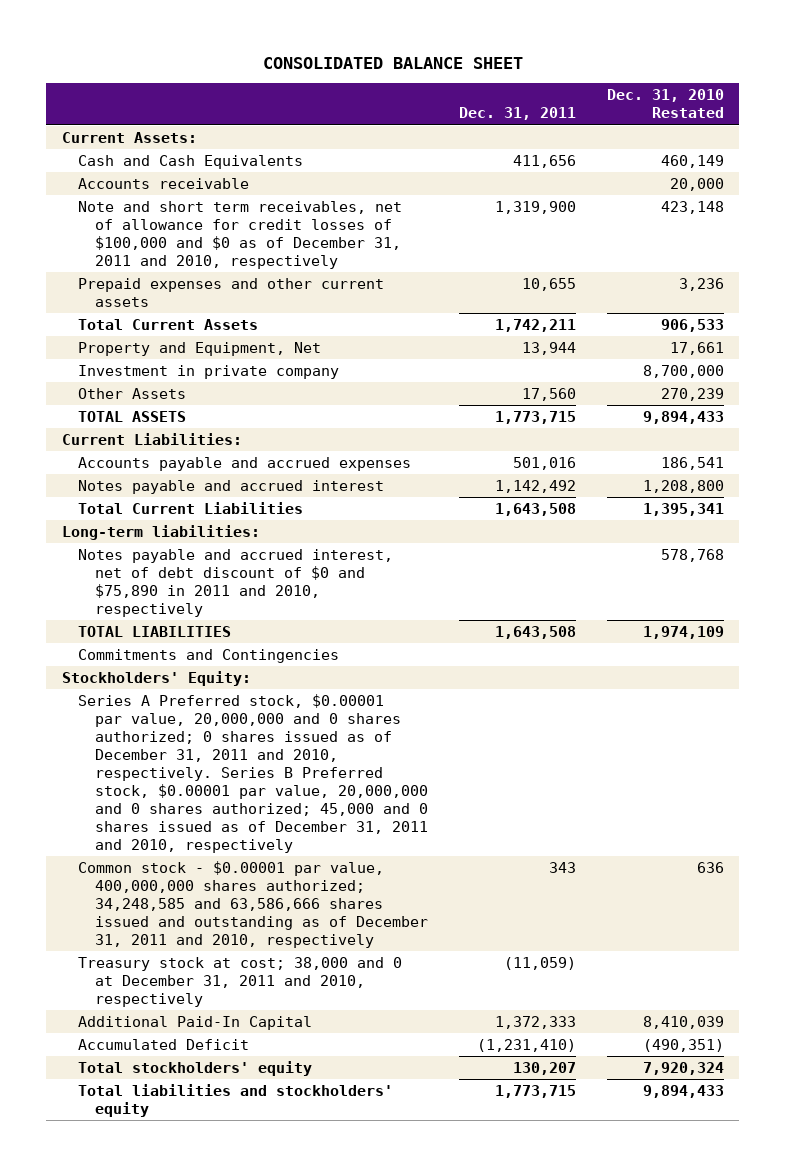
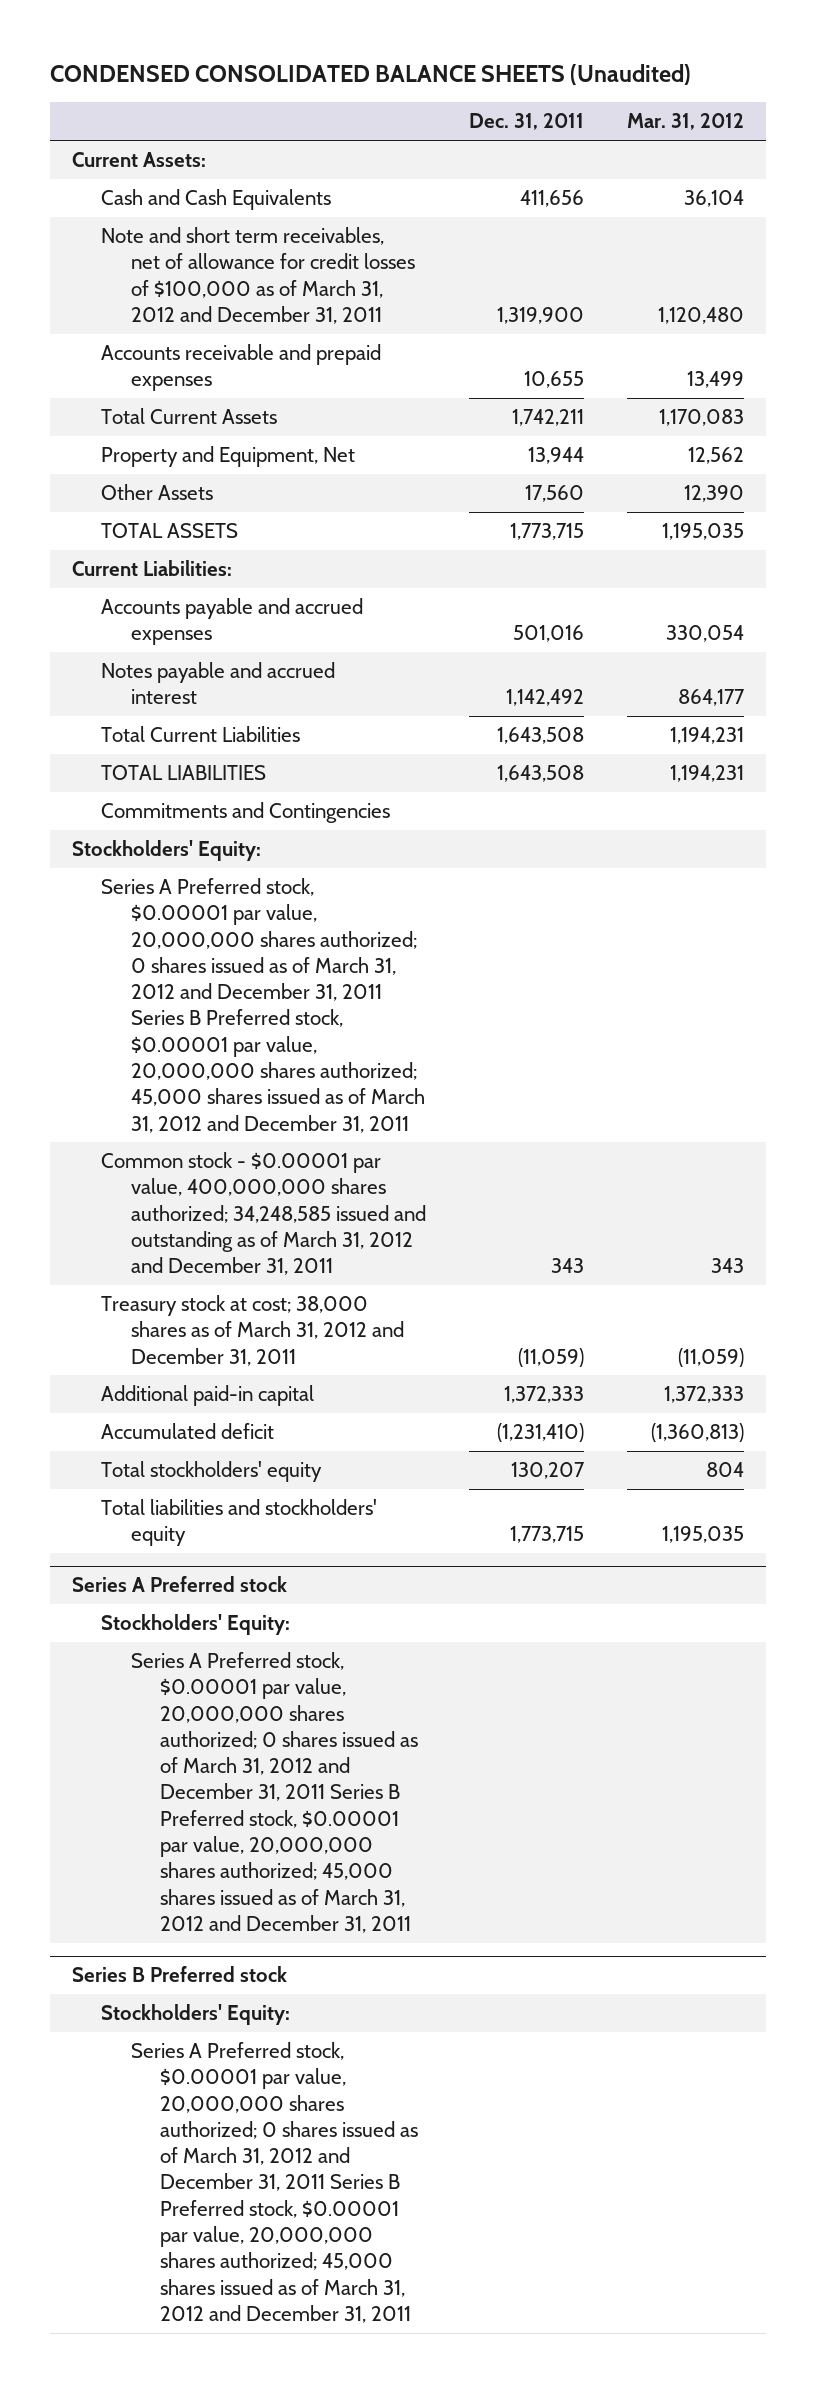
- CONSOLIDATED BALANCE SHEET
+ CONDENSED CONSOLIDATED BALANCE SHEETS (Unaudited)
- | Dec. 31, 2011 | Dec. 31, 2010 Restated
+ | Dec. 31, 2011 | Mar. 31, 2012
- Accounts receivable | | 20,000
- Note and short term receivables, net of allowance for credit losses of $100,000 and $0 as of December 31, 2011 and 2010, respectively | 1,319,900 | 423,148
- Prepaid expenses and other current assets | 10,655 | 3,236
+ Note and short term receivables, net of allowance for credit losses of $100,000 as of March 31, 2012 and December 31, 2011 | 1,319,900 | 1,120,480
+ Accounts receivable and prepaid expenses | 10,655 | 13,499
- Investment in private company | | 8,700,000
- Long-term liabilities:
- Notes payable and accrued interest, net of debt discount of $0 and $75,890 in 2011 and 2010, respectively | | 578,768
- Series A Preferred stock, $0.00001 par value, 20,000,000 and 0 shares authorized; 0 shares issued as of December 31, 2011 and 2010, respectively. Series B Preferred stock, $0.00001 par value, 20,000,000 and 0 shares authorized; 45,000 and 0 shares issued as of December 31, 2011 and 2010, respectively
- Common stock - $0.00001 par value, 400,000,000 shares authorized; 34,248,585 and 63,586,666 shares issued and outstanding as of December 31, 2011 and 2010, respectively | 343 | 636
- Treasury stock at cost; 38,000 and 0 at December 31, 2011 and 2010, respectively | (11,059) |
- Additional Paid-In Capital | 1,372,333 | 8,410,039
- Accumulated Deficit | (1,231,410) | (490,351)
+ Series A Preferred stock, $0.00001 par value, 20,000,000 shares authorized; 0 shares issued as of March 31, 2012 and December 31, 2011 Series B Preferred stock, $0.00001 par value, 20,000,000 shares authorized; 45,000 shares issued as of March 31, 2012 and December 31, 2011
+ Common stock - $0.00001 par value, 400,000,000 shares authorized; 34,248,585 issued and outstanding as of March 31, 2012 and December 31, 2011 | 343 | 343
+ Treasury stock at cost; 38,000 shares as of March 31, 2012 and December 31, 2011 | (11,059) | (11,059)
+ Additional paid-in capital | 1,372,333 | 1,372,333
+ Accumulated deficit | (1,231,410) | (1,360,813)
+ Series A Preferred stock
+ Stockholders' Equity:
+ Series A Preferred stock, $0.00001 par value, 20,000,000 shares authorized; 0 shares issued as of March 31, 2012 and December 31, 2011 Series B Preferred stock, $0.00001 par value, 20,000,000 shares authorized; 45,000 shares issued as of March 31, 2012 and December 31, 2011
+ Series B Preferred stock
+ Stockholders' Equity:
+ Series A Preferred stock, $0.00001 par value, 20,000,000 shares authorized; 0 shares issued as of March 31, 2012 and December 31, 2011 Series B Preferred stock, $0.00001 par value, 20,000,000 shares authorized; 45,000 shares issued as of March 31, 2012 and December 31, 2011

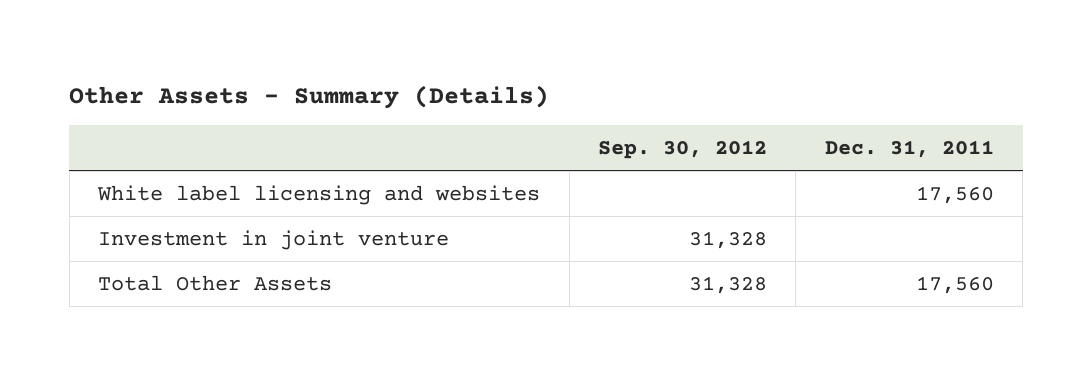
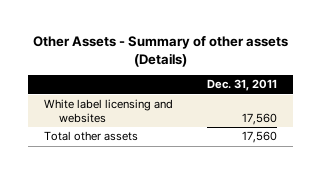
- Other Assets - Summary (Details)
+ Other Assets - Summary of other assets (Details)
- | Sep. 30, 2012 | Dec. 31, 2011
+ | Dec. 31, 2011
- Investment in joint venture | 31,328 |
- Total Other Assets | 31,328 | 17,560
+ Total other assets | 17,560

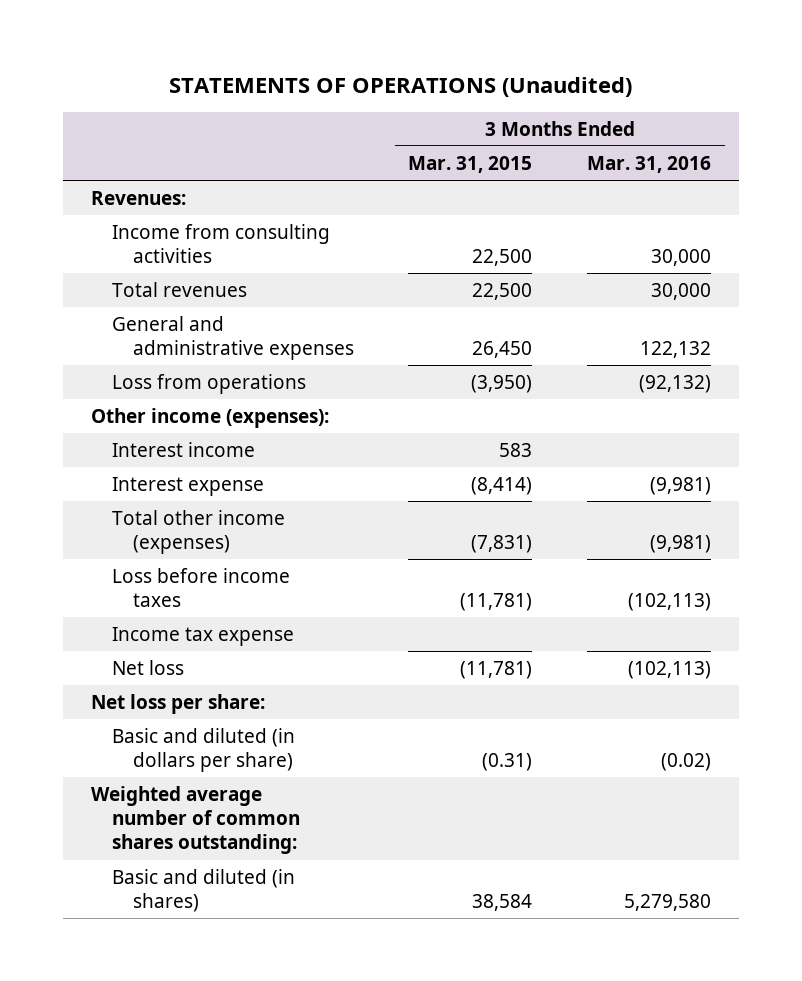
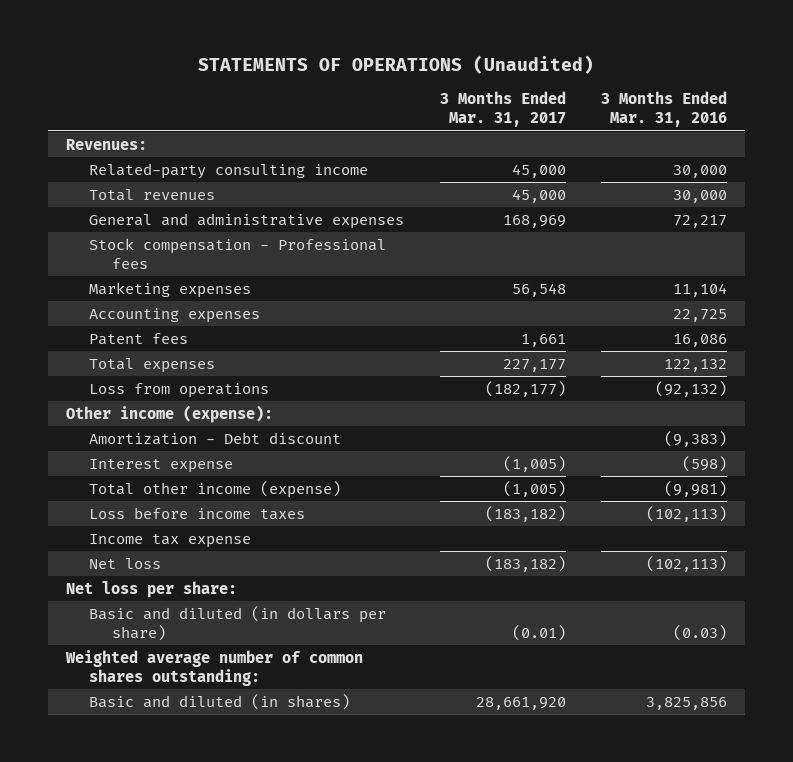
- | 3 Months Ended Mar. 31, 2015 | 3 Months Ended Mar. 31, 2016
+ | 3 Months Ended Mar. 31, 2017 | 3 Months Ended Mar. 31, 2016
- Income from consulting activities | 22,500 | 30,000
+ Related-party consulting income | 45,000 | 30,000
- General and administrative expenses | 26,450 | 122,132
+ General and administrative expenses | 168,969 | 72,217
+ Stock compensation - Professional fees
+ Marketing expenses | 56,548 | 11,104
+ Accounting expenses | | 22,725
+ Patent fees | 1,661 | 16,086
+ Total expenses | 227,177 | 122,132
- Other income (expenses):
- Interest income | 583 |
- Interest expense | (8,414) | (9,981)
- Total other income (expenses) | (7,831) | (9,981)
+ Other income (expense):
+ Amortization - Debt discount | | (9,383)
+ Interest expense | (1,005) | (598)
+ Total other income (expense) | (1,005) | (9,981)
- Basic and diluted (in dollars per share) | (0.31) | (0.02)
+ Basic and diluted (in dollars per share) | (0.01) | (0.03)
- Basic and diluted (in shares) | 38,584 | 5,279,580
+ Basic and diluted (in shares) | 28,661,920 | 3,825,856

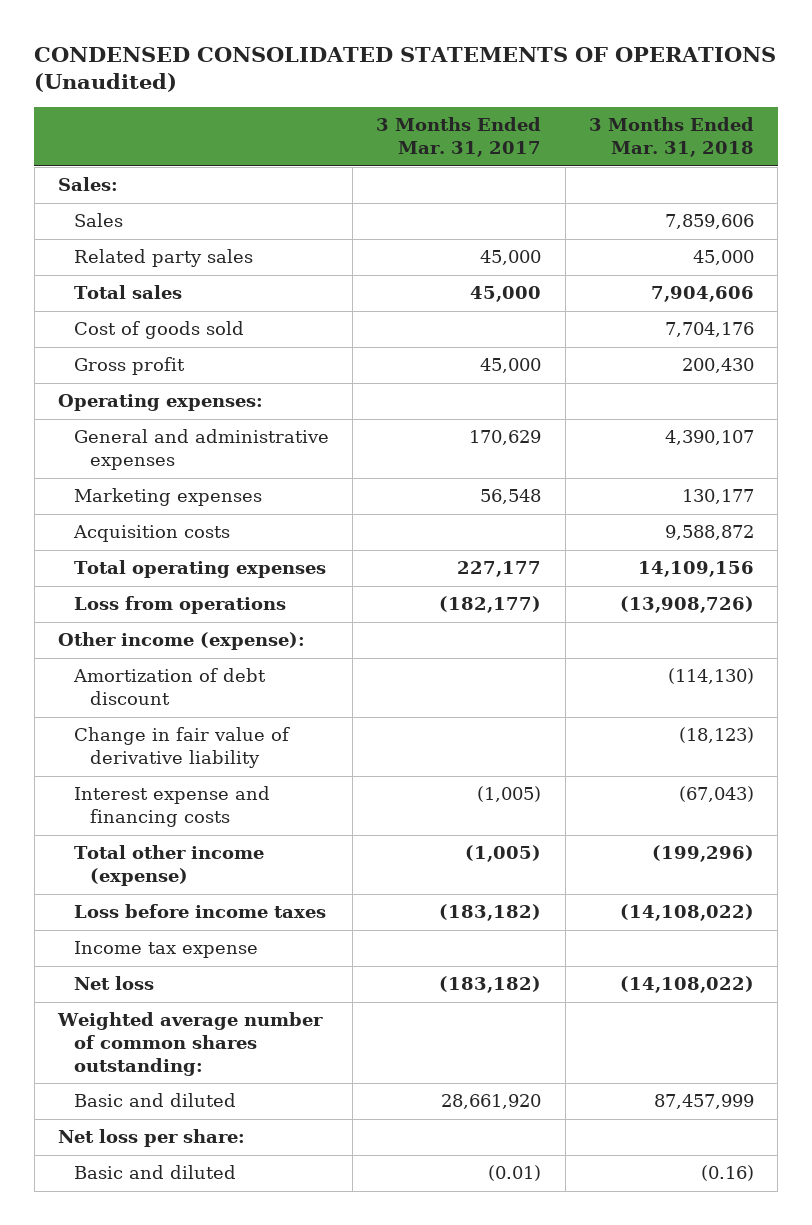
- STATEMENTS OF OPERATIONS (Unaudited)
+ CONDENSED CONSOLIDATED STATEMENTS OF OPERATIONS (Unaudited)
- | 3 Months Ended Mar. 31, 2017 | 3 Months Ended Mar. 31, 2016
+ | 3 Months Ended Mar. 31, 2017 | 3 Months Ended Mar. 31, 2018
- Revenues:
- Related-party consulting income | 45,000 | 30,000
- Total revenues | 45,000 | 30,000
- General and administrative expenses | 168,969 | 72,217
- Stock compensation - Professional fees
+ Sales:
+ Sales | | 7,859,606
+ Related party sales | 45,000 | 45,000
+ Total sales | 45,000 | 7,904,606
+ Cost of goods sold | | 7,704,176
+ Gross profit | 45,000 | 200,430
+ Operating expenses:
+ General and administrative expenses | 170,629 | 4,390,107
- Accounting expenses | | 22,725
- Patent fees | 1,661 | 16,086
- Total expenses | 227,177 | 122,132
+ Acquisition costs | | 9,588,872
+ Total operating expenses | 227,177 | 14,109,156
- Amortization - Debt discount | | (9,383)
- Interest expense | (1,005) | (598)
+ Amortization of debt discount | | (114,130)
+ Change in fair value of derivative liability | | (18,123)
+ Interest expense and financing costs | (1,005) | (67,043)
- Basic and diluted (in dollars per share) | (0.01) | (0.03)
- Basic and diluted (in shares) | 28,661,920 | 3,825,856
+ Basic and diluted | 28,661,920 | 87,457,999
moved down: Net loss per share:
+ Basic and diluted | (0.01) | (0.16)

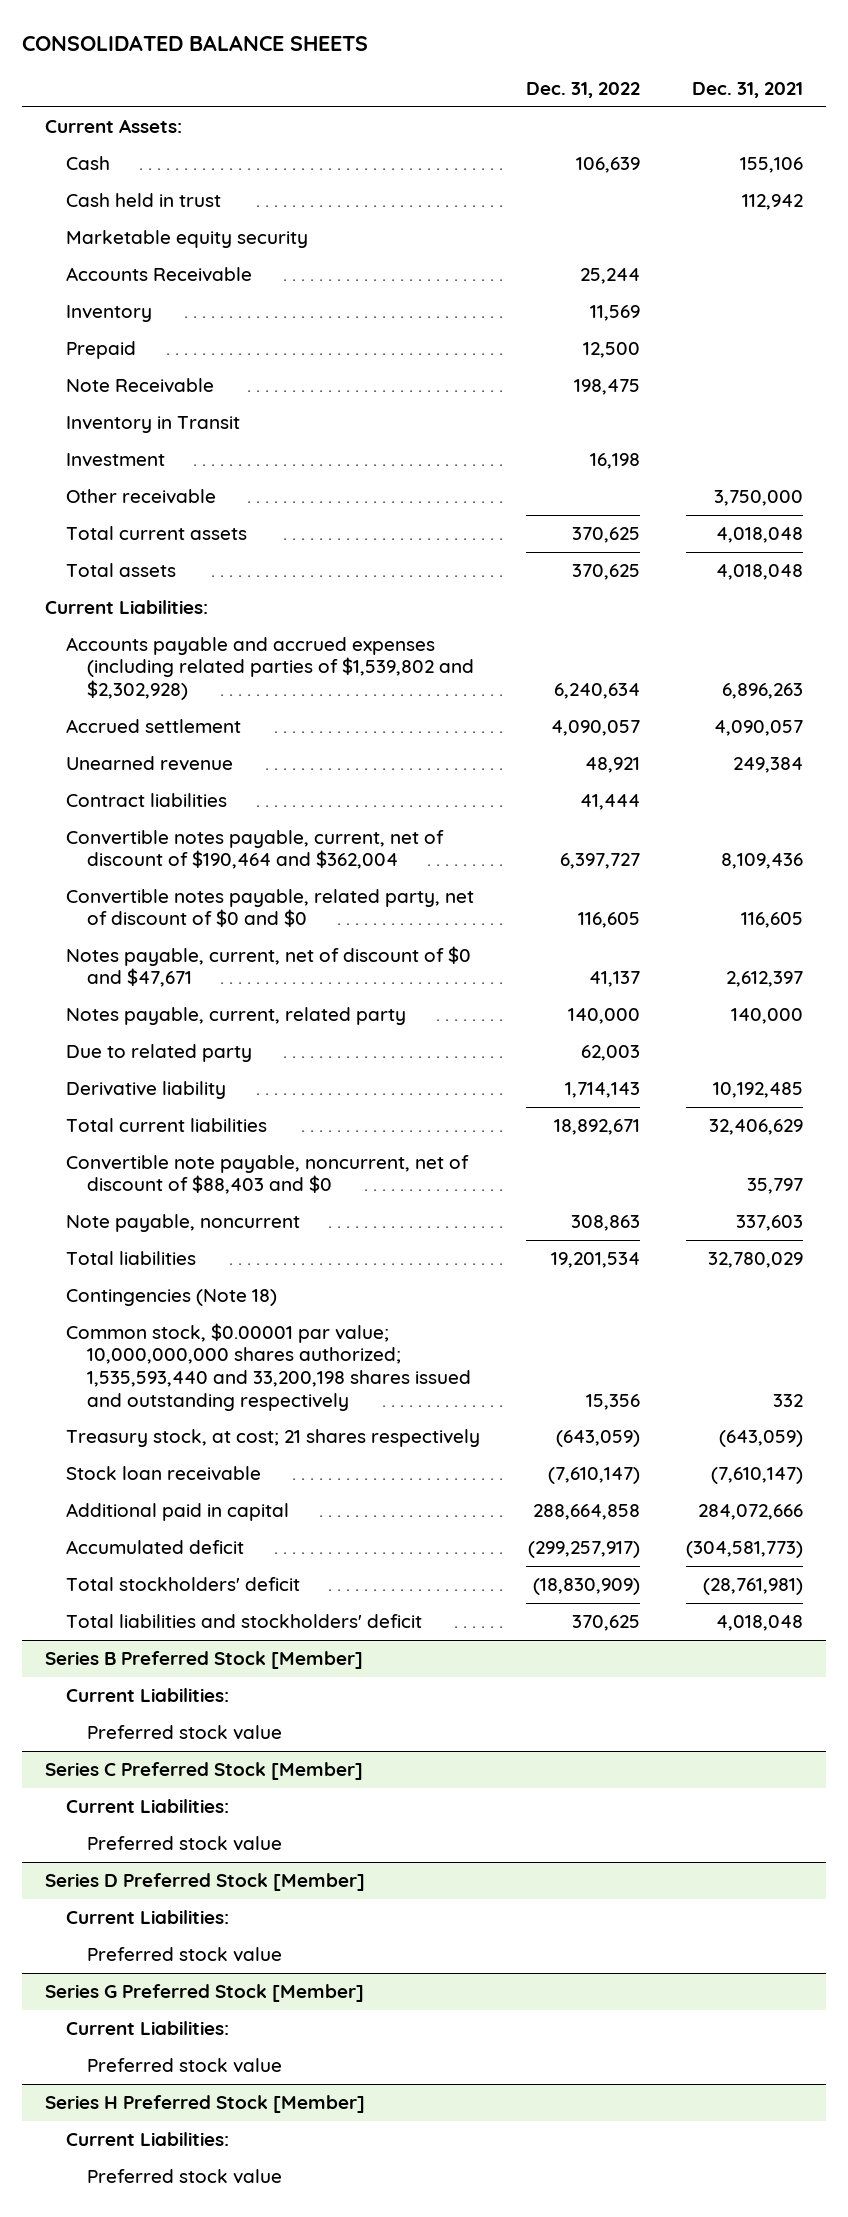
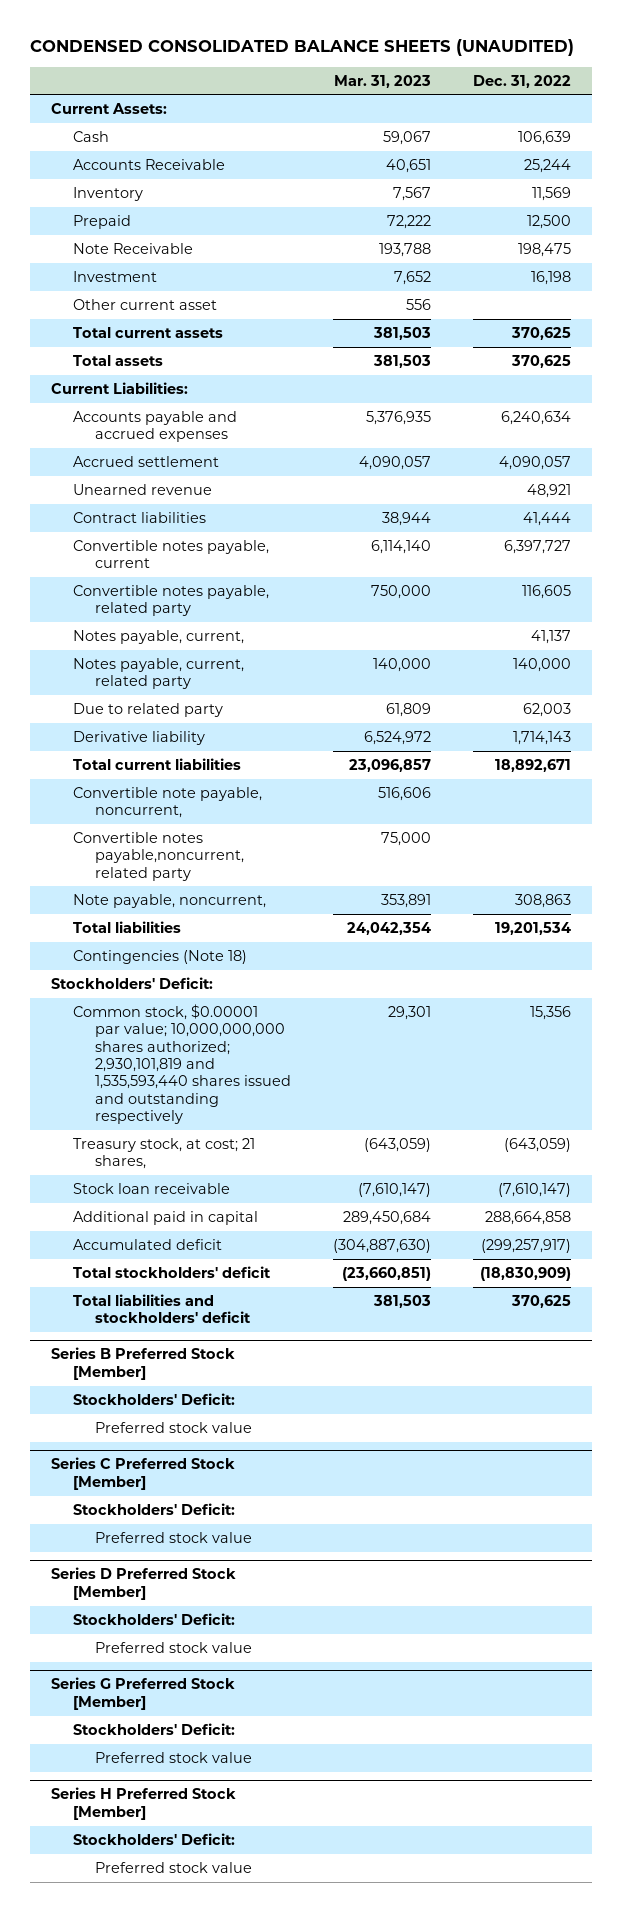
- CONSOLIDATED BALANCE SHEETS
+ CONDENSED CONSOLIDATED BALANCE SHEETS (UNAUDITED)
- | Dec. 31, 2022 | Dec. 31, 2021
+ | Mar. 31, 2023 | Dec. 31, 2022
- Cash held in trust | | 112,942
- Marketable equity security
- Inventory in Transit
- Other receivable | | 3,750,000
+ Other current asset | 556 |
- Accounts payable and accrued expenses (including related parties of $1,539,802 and $2,302,928) | 6,240,634 | 6,896,263
+ Accounts payable and accrued expenses | 5,376,935 | 6,240,634
- Convertible notes payable, current, net of discount of $190,464 and $362,004 | 6,397,727 | 8,109,436
- Convertible notes payable, related party, net of discount of $0 and $0 | 116,605 | 116,605
- Notes payable, current, net of discount of $0 and $47,671 | 41,137 | 2,612,397
+ Convertible notes payable, current | 6,114,140 | 6,397,727
+ Convertible notes payable, related party | 750,000 | 116,605
+ Notes payable, current, | | 41,137
- Convertible note payable, noncurrent, net of discount of $88,403 and $0 | | 35,797
- Note payable, noncurrent | 308,863 | 337,603
+ Convertible note payable, noncurrent, | 516,606 |
+ Convertible notes payable,noncurrent, related party | 75,000 |
+ Note payable, noncurrent, | 353,891 | 308,863
- Common stock, $0.00001 par value; 10,000,000,000 shares authorized; 1,535,593,440 and 33,200,198 shares issued and outstanding respectively | 15,356 | 332
- Treasury stock, at cost; 21 shares respectively | (643,059) | (643,059)
+ Stockholders' Deficit:
+ Common stock, $0.00001 par value; 10,000,000,000 shares authorized; 2,930,101,819 and 1,535,593,440 shares issued and outstanding respectively | 29,301 | 15,356
+ Treasury stock, at cost; 21 shares, | (643,059) | (643,059)
@ Series B Preferred Stock [Member]
- Current Liabilities:
+ Stockholders' Deficit:
@ Series C Preferred Stock [Member]
- Current Liabilities:
+ Stockholders' Deficit:
@ Series D Preferred Stock [Member]
- Current Liabilities:
+ Stockholders' Deficit:
@ Series G Preferred Stock [Member]
- Current Liabilities:
+ Stockholders' Deficit:
@ Series H Preferred Stock [Member]
- Current Liabilities:
+ Stockholders' Deficit:

